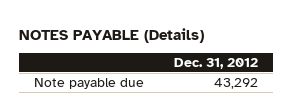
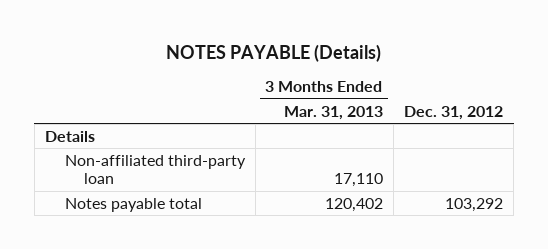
- | Dec. 31, 2012
+ | 3 Months Ended Mar. 31, 2013 | Dec. 31, 2012
- Note payable due | 43,292
+ Details
+ Non-affiliated third-party loan | 17,110 |
+ Notes payable total | 120,402 | 103,292

